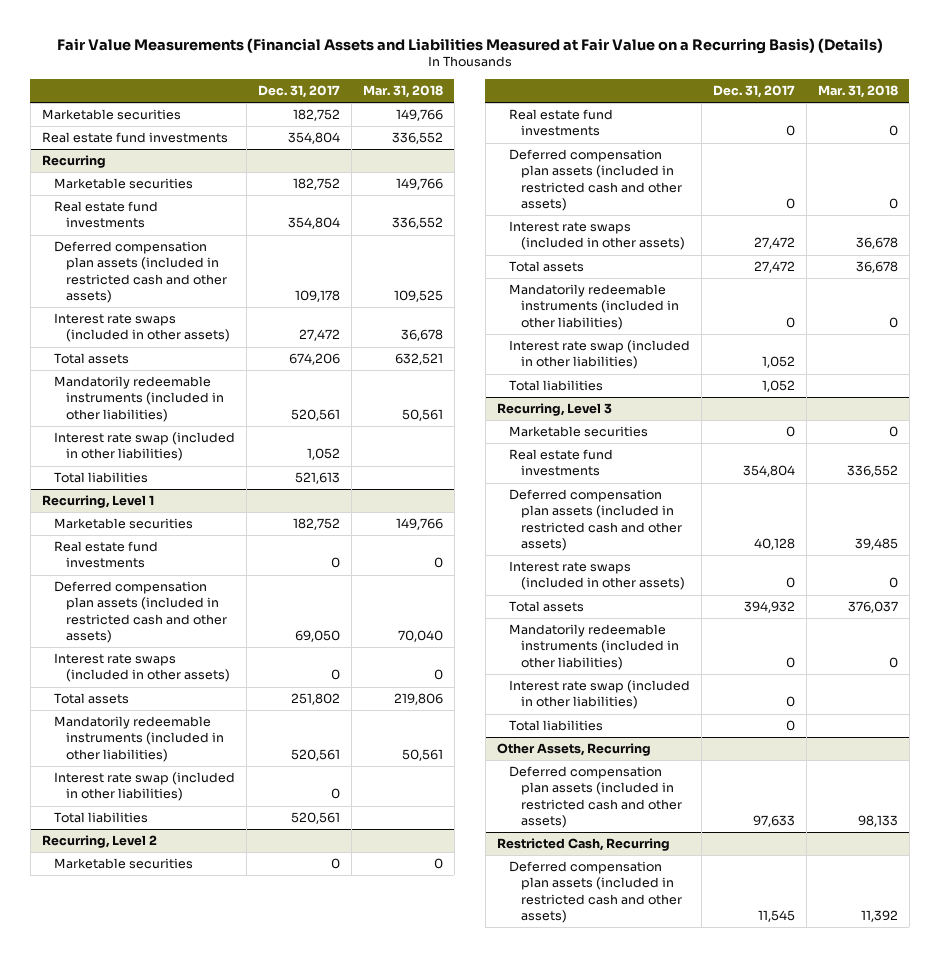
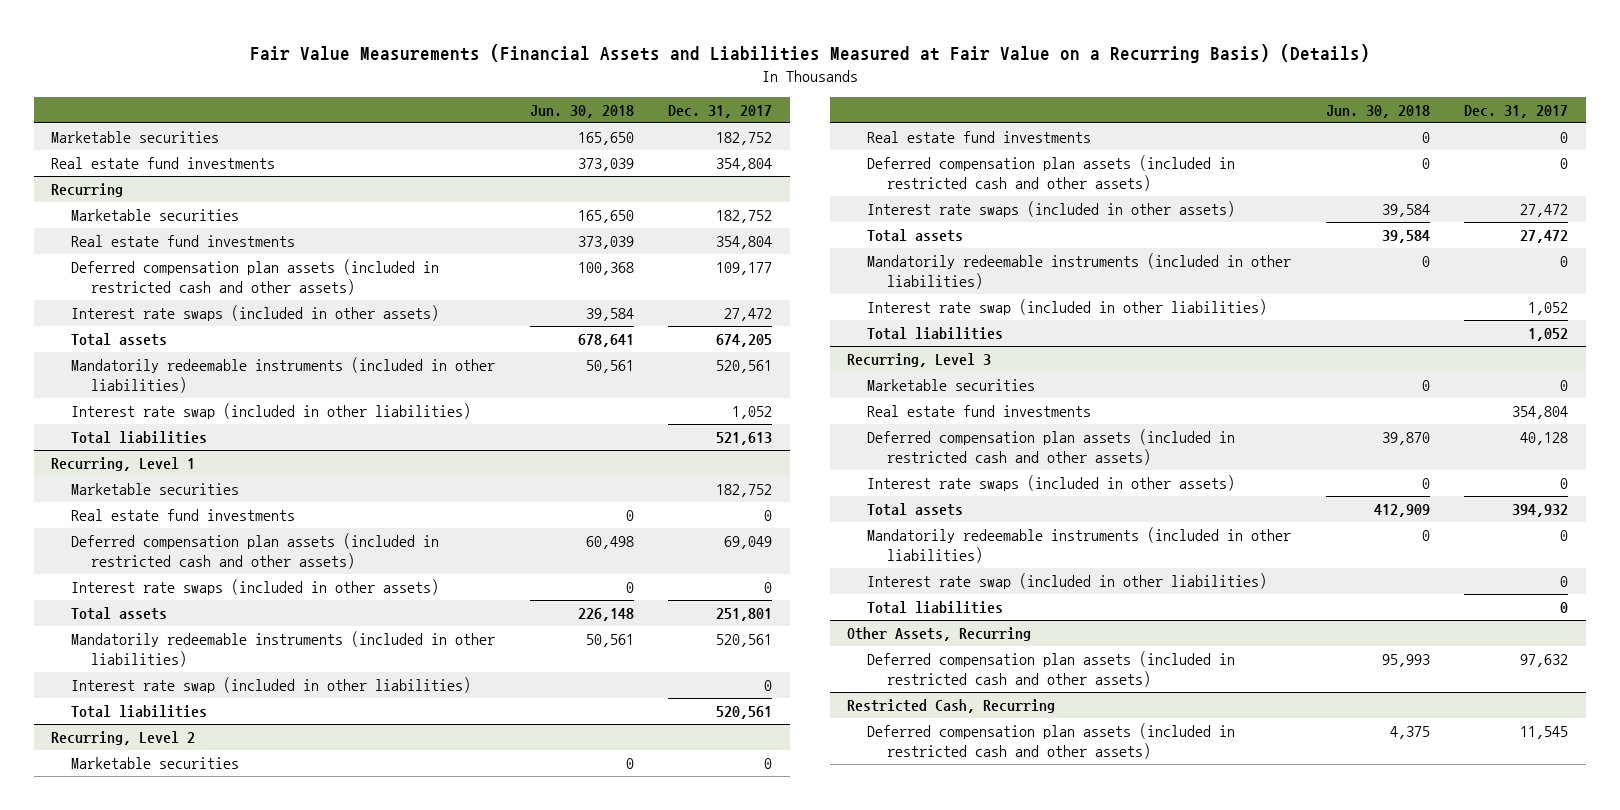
- | Dec. 31, 2017 | Mar. 31, 2018
+ | Jun. 30, 2018 | Dec. 31, 2017
@ Recurring
- Deferred compensation plan assets (included in restricted cash and other assets) | 109,178 | 109,525
+ Deferred compensation plan assets (included in restricted cash and other assets) | 100,368 | 109,177
- Total assets | 674,206 | 632,521
+ Total assets | 678,641 | 674,205
@ Recurring, Level 1
- Deferred compensation plan assets (included in restricted cash and other assets) | 69,050 | 70,040
+ Deferred compensation plan assets (included in restricted cash and other assets) | 60,498 | 69,049
- Total assets | 251,802 | 219,806
+ Total assets | 226,148 | 251,801
@ Other Assets, Recurring
- Deferred compensation plan assets (included in restricted cash and other assets) | 97,633 | 98,133
+ Deferred compensation plan assets (included in restricted cash and other assets) | 95,993 | 97,632

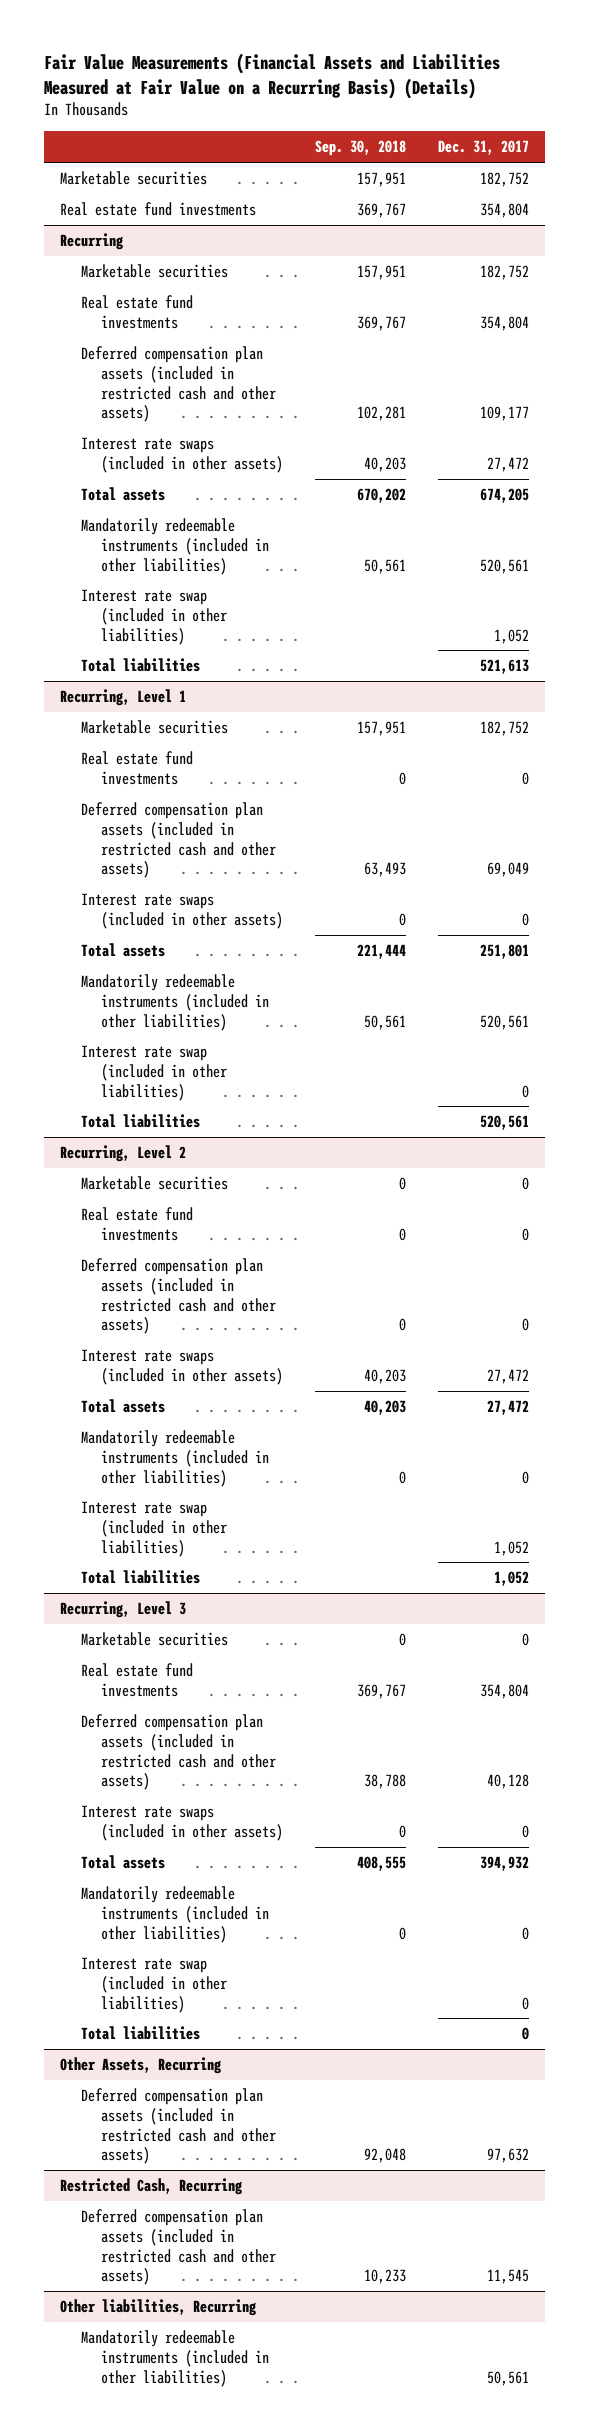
- | Jun. 30, 2018 | Dec. 31, 2017
+ | Sep. 30, 2018 | Dec. 31, 2017
+ Other liabilities, Recurring
+ Mandatorily redeemable instruments (included in other liabilities) | | 50,561

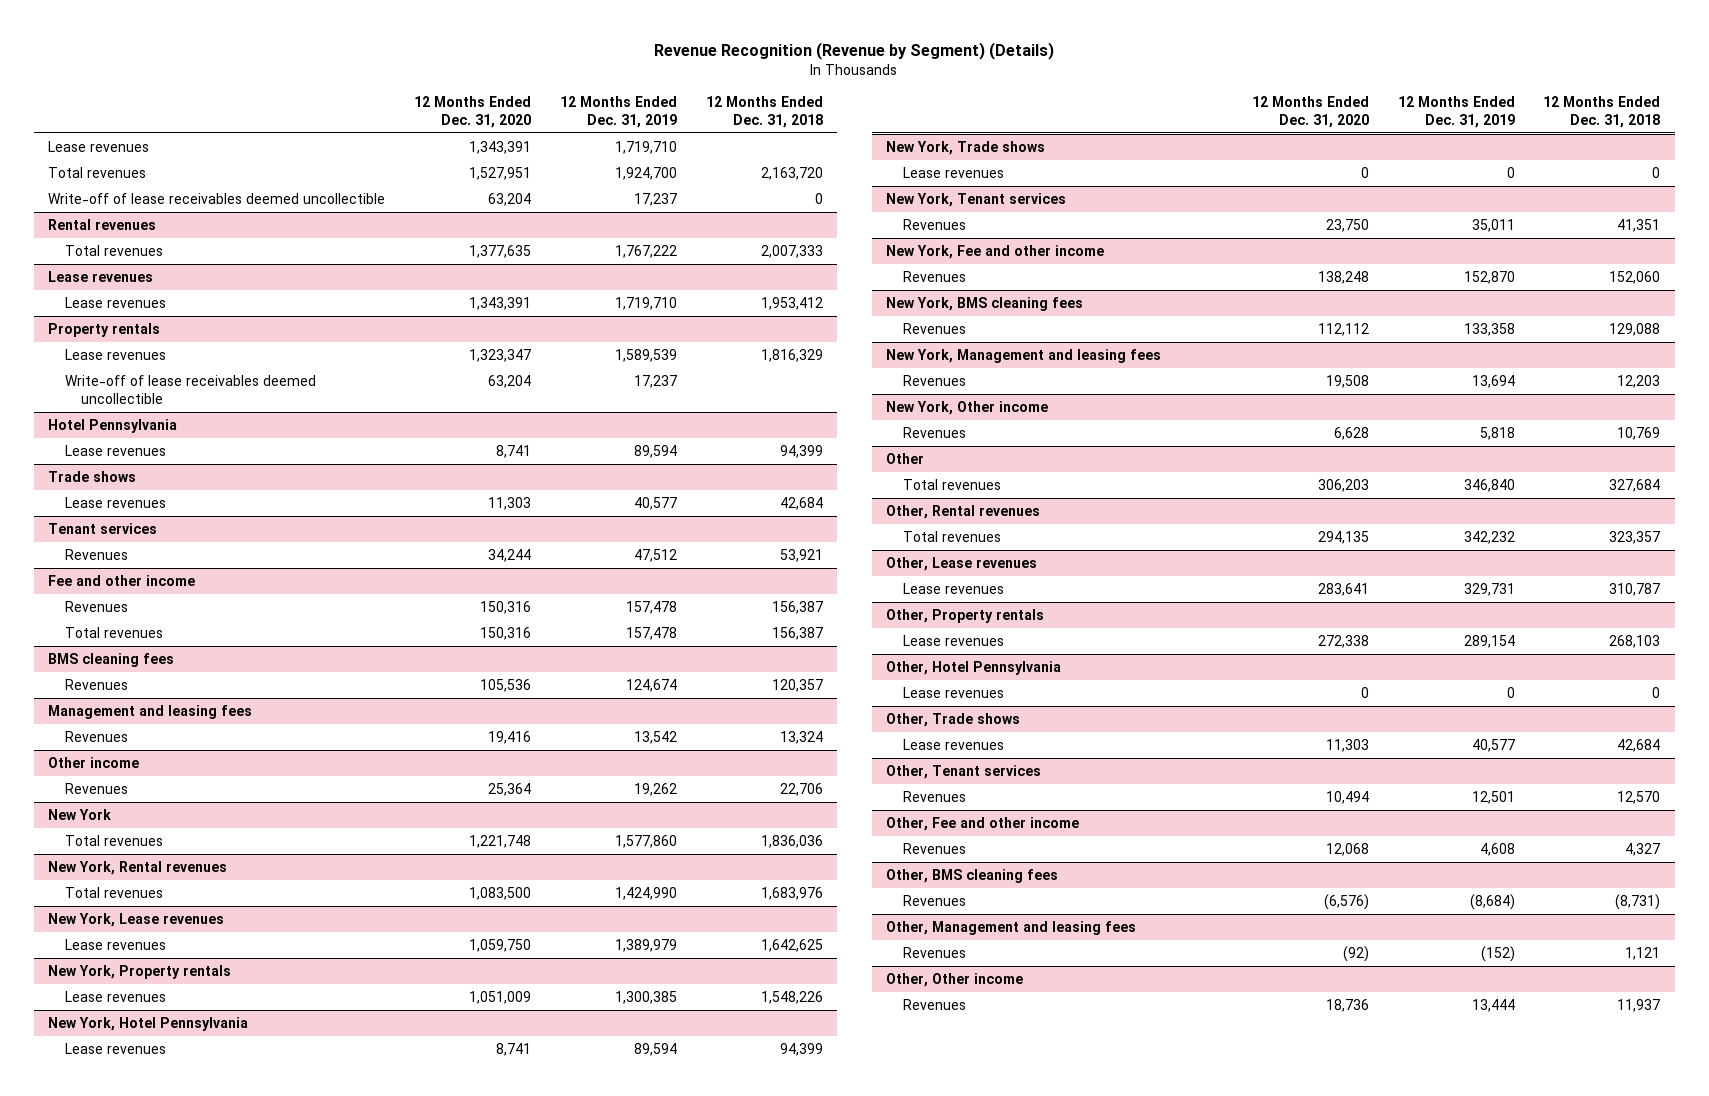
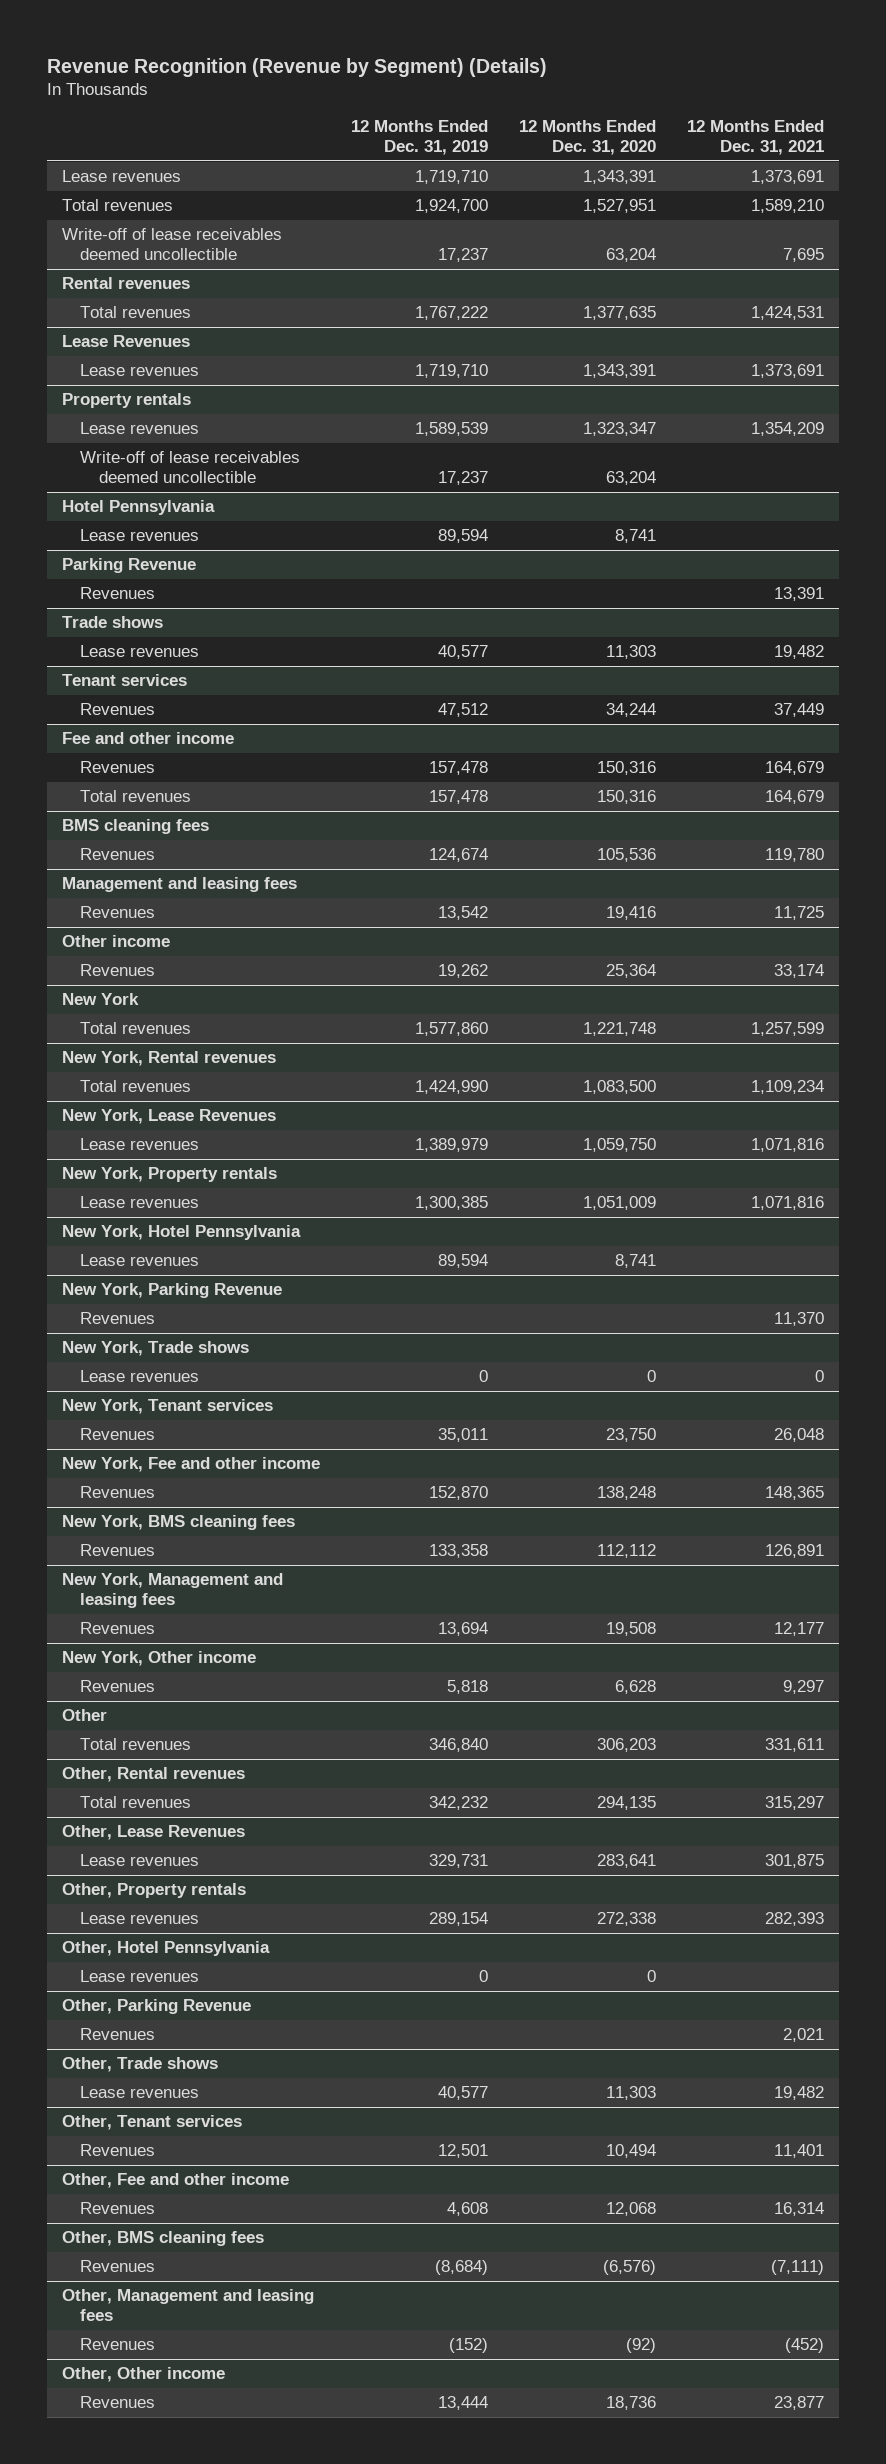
- | 12 Months Ended Dec. 31, 2020 | 12 Months Ended Dec. 31, 2019 | 12 Months Ended Dec. 31, 2018
+ | 12 Months Ended Dec. 31, 2019 | 12 Months Ended Dec. 31, 2020 | 12 Months Ended Dec. 31, 2021
- Lease revenues
+ Lease Revenues
+ Parking Revenue
+ Revenues | | | 13,391
- New York, Lease revenues
+ New York, Lease Revenues
+ New York, Parking Revenue
+ Revenues | | | 11,370
- Other, Lease revenues
+ Other, Lease Revenues
+ Other, Parking Revenue
+ Revenues | | | 2,021

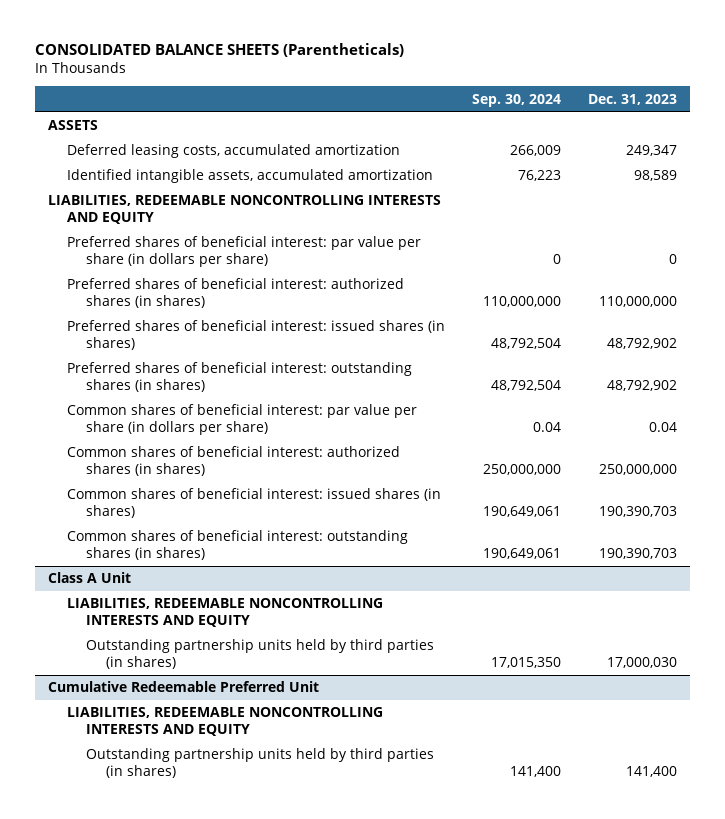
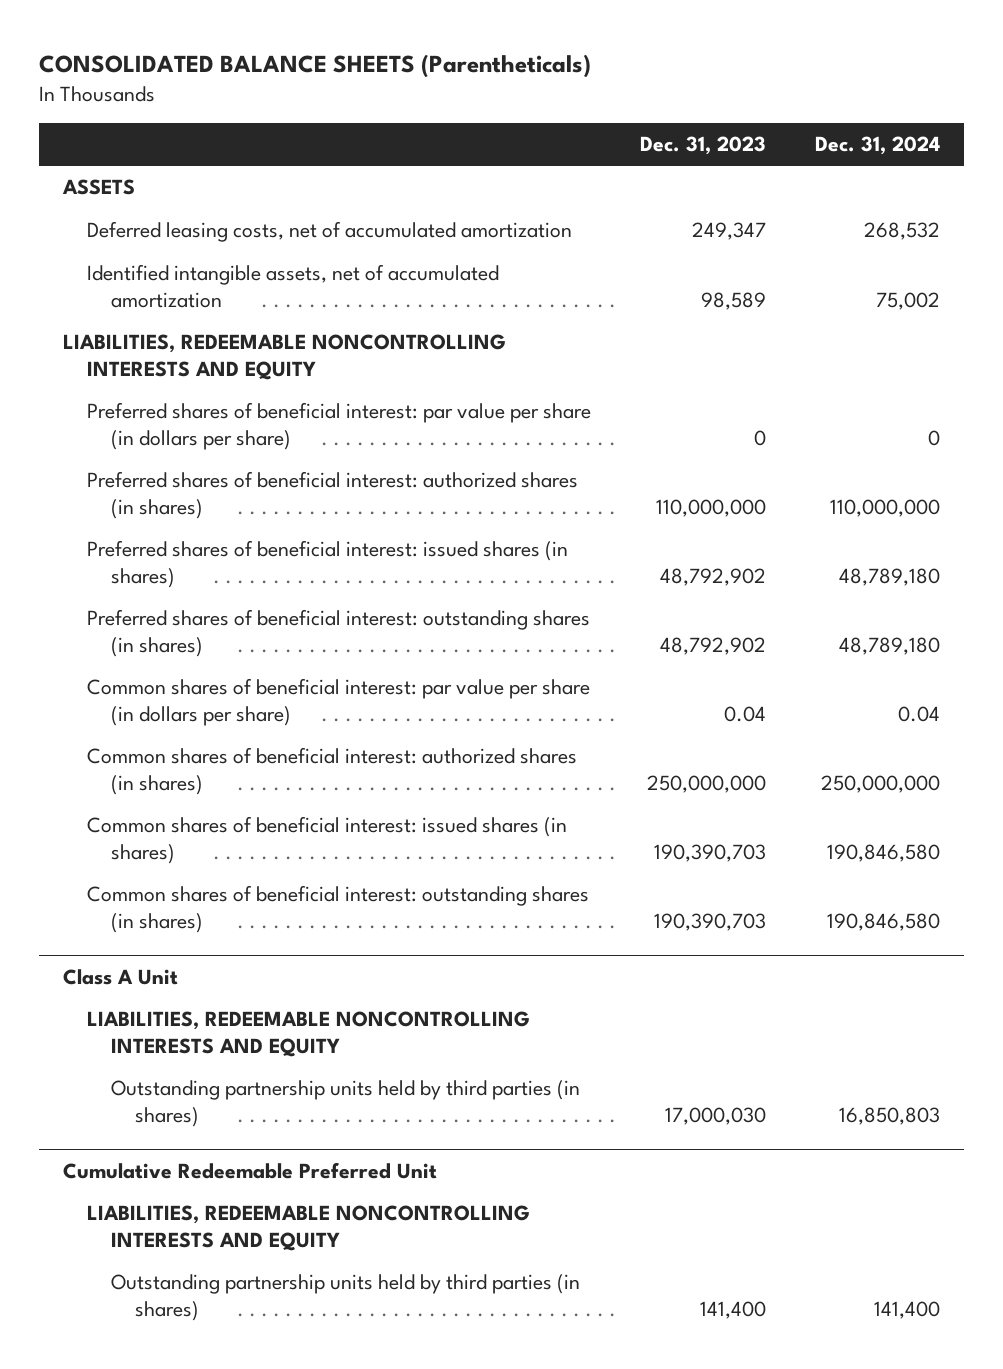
- | Sep. 30, 2024 | Dec. 31, 2023
+ | Dec. 31, 2023 | Dec. 31, 2024
- Deferred leasing costs, accumulated amortization | 266,009 | 249,347
- Identified intangible assets, accumulated amortization | 76,223 | 98,589
+ Deferred leasing costs, net of accumulated amortization | 249,347 | 268,532
+ Identified intangible assets, net of accumulated amortization | 98,589 | 75,002

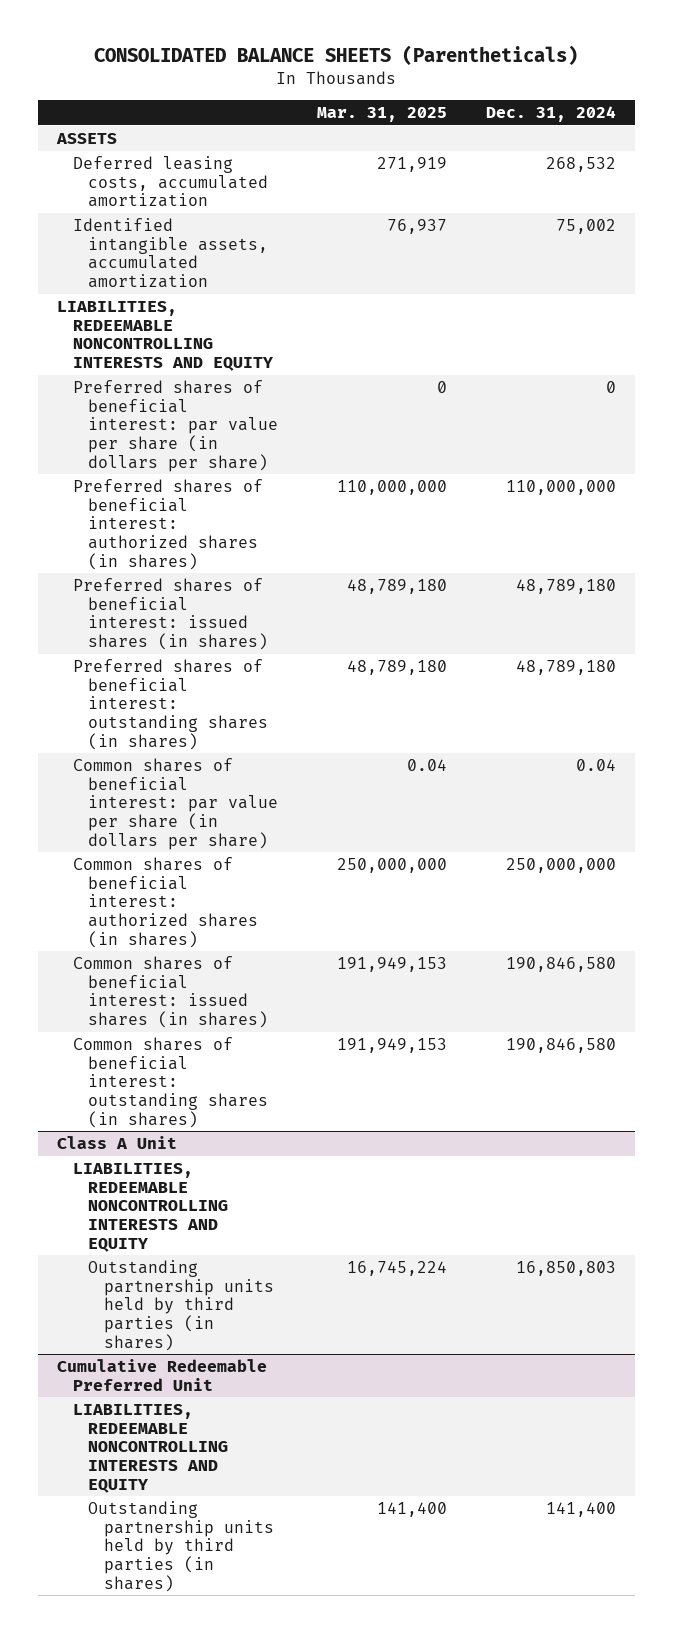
- | Dec. 31, 2023 | Dec. 31, 2024
+ | Mar. 31, 2025 | Dec. 31, 2024
- Deferred leasing costs, net of accumulated amortization | 249,347 | 268,532
- Identified intangible assets, net of accumulated amortization | 98,589 | 75,002
+ Deferred leasing costs, accumulated amortization | 271,919 | 268,532
+ Identified intangible assets, accumulated amortization | 76,937 | 75,002

